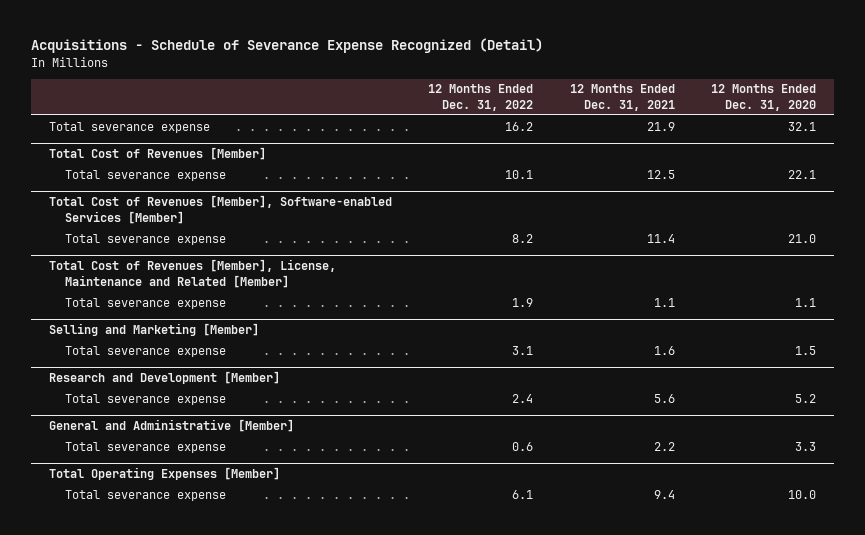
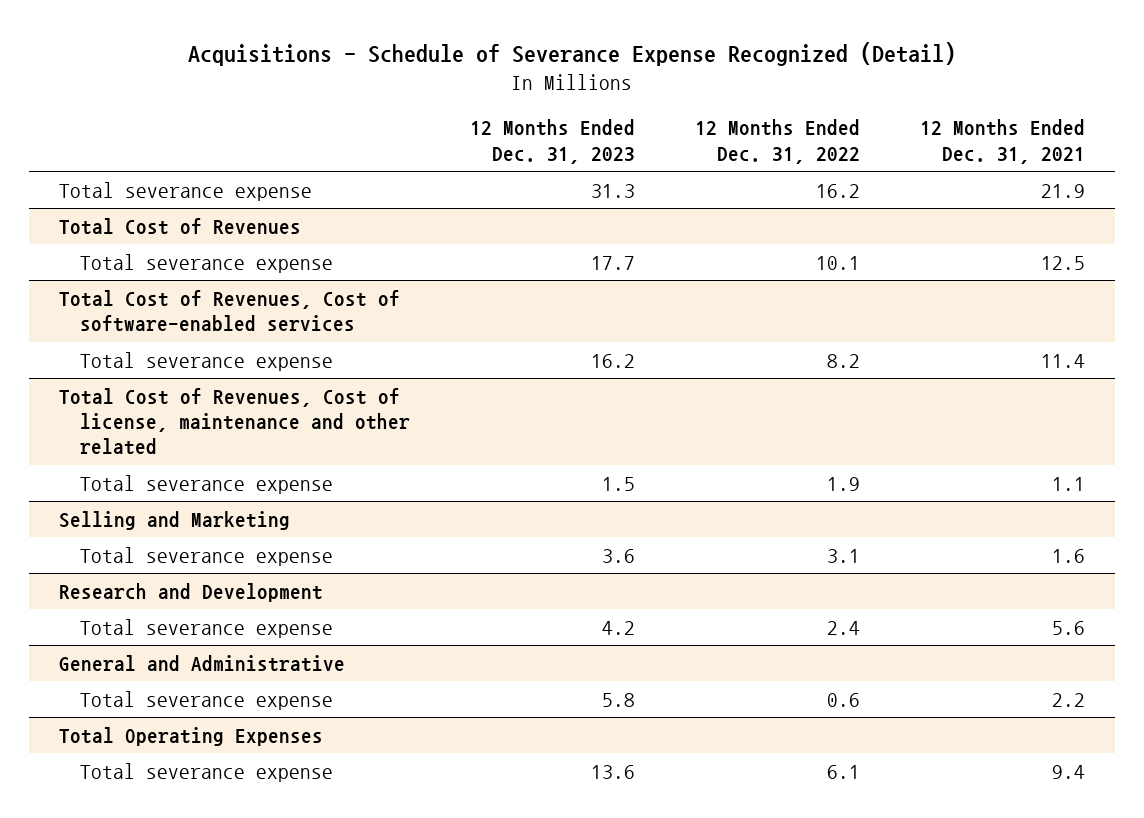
- | 12 Months Ended Dec. 31, 2022 | 12 Months Ended Dec. 31, 2021 | 12 Months Ended Dec. 31, 2020
+ | 12 Months Ended Dec. 31, 2023 | 12 Months Ended Dec. 31, 2022 | 12 Months Ended Dec. 31, 2021
- Total Cost of Revenues [Member]
+ Total Cost of Revenues
- Total Cost of Revenues [Member], Software-enabled Services [Member]
+ Total Cost of Revenues, Cost of software-enabled services
- Total Cost of Revenues [Member], License, Maintenance and Related [Member]
+ Total Cost of Revenues, Cost of license, maintenance and other related
- Selling and Marketing [Member]
+ Selling and Marketing
- Research and Development [Member]
+ Research and Development
- General and Administrative [Member]
+ General and Administrative
- Total Operating Expenses [Member]
+ Total Operating Expenses

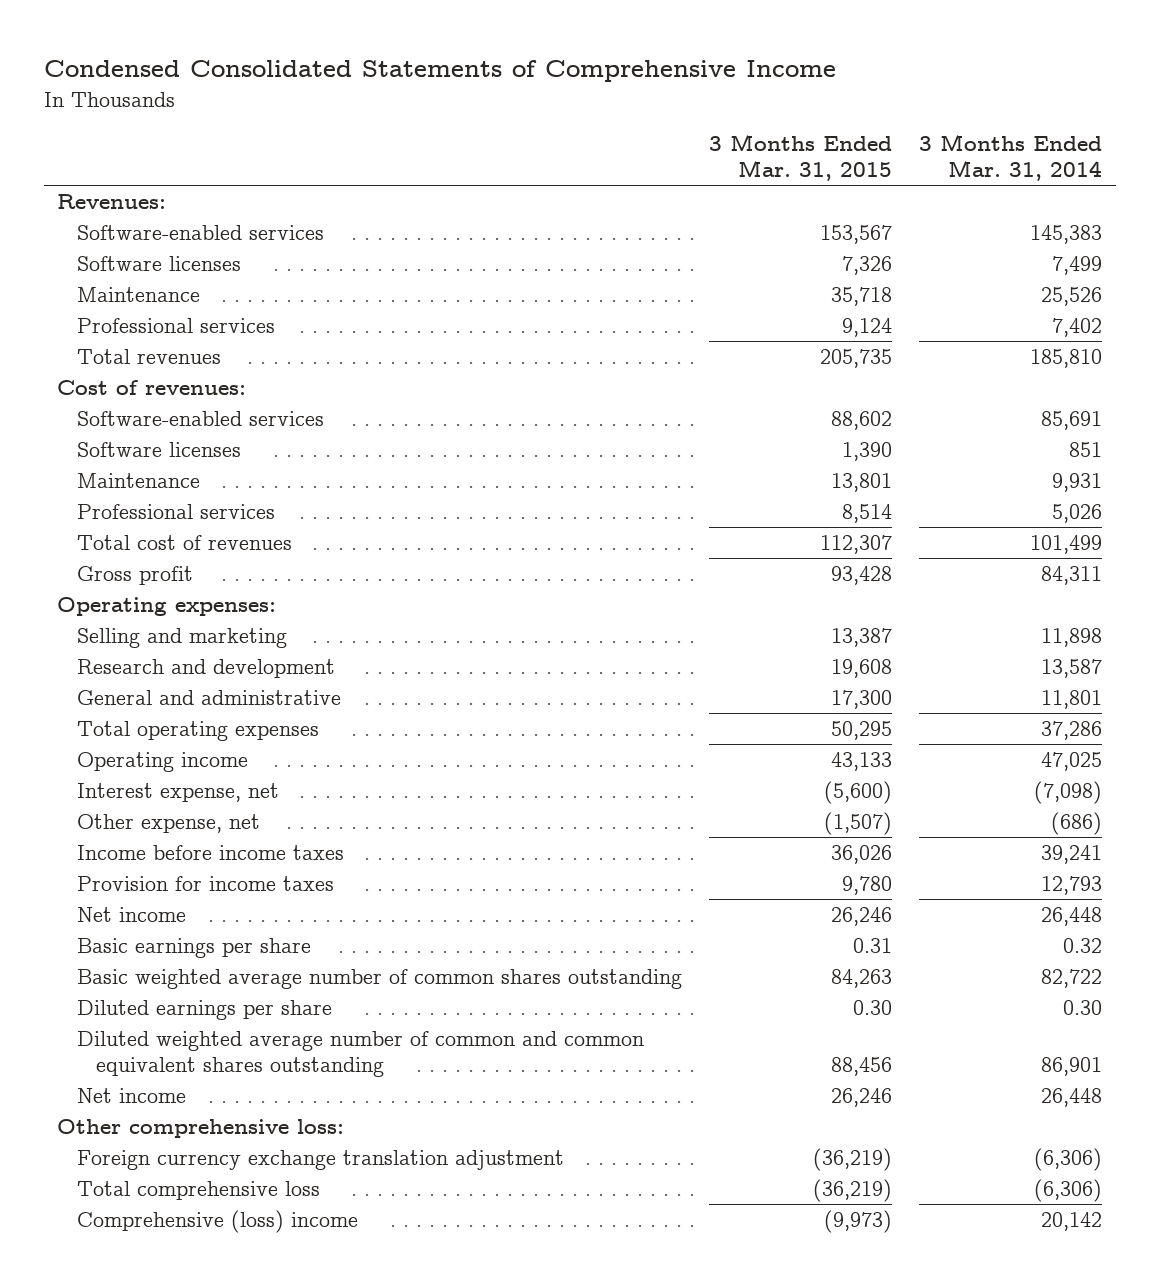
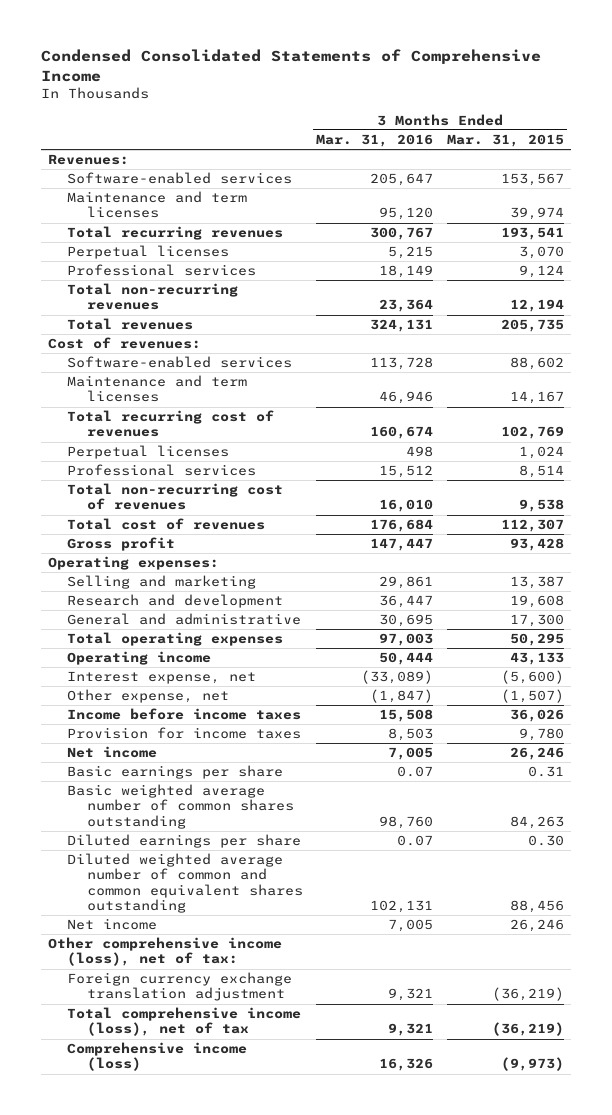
- | 3 Months Ended Mar. 31, 2015 | 3 Months Ended Mar. 31, 2014
+ | 3 Months Ended Mar. 31, 2016 | 3 Months Ended Mar. 31, 2015
- Software licenses | 7,326 | 7,499
- Maintenance | 35,718 | 25,526
+ Maintenance and term licenses | 95,120 | 39,974
+ Total recurring revenues | 300,767 | 193,541
+ Perpetual licenses | 5,215 | 3,070
+ Total non-recurring revenues | 23,364 | 12,194
- Software licenses | 1,390 | 851
- Maintenance | 13,801 | 9,931
+ Maintenance and term licenses | 46,946 | 14,167
+ Total recurring cost of revenues | 160,674 | 102,769
+ Perpetual licenses | 498 | 1,024
+ Total non-recurring cost of revenues | 16,010 | 9,538
- Other comprehensive loss:
+ Other comprehensive income (loss), net of tax:
- Total comprehensive loss | (36,219) | (6,306)
- Comprehensive (loss) income | (9,973) | 20,142
+ Total comprehensive income (loss), net of tax | 9,321 | (36,219)
+ Comprehensive income (loss) | 16,326 | (9,973)

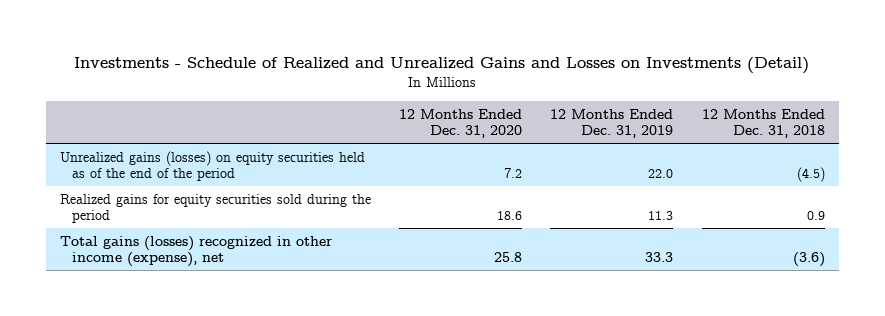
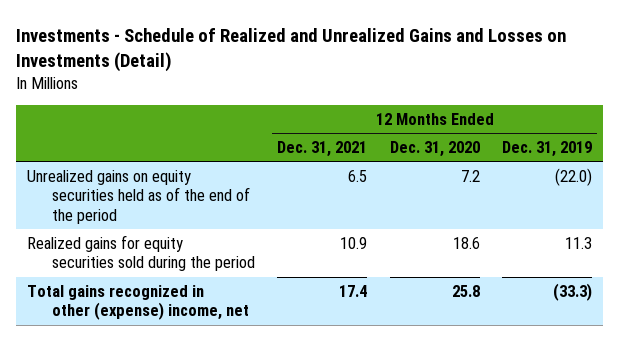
- | 12 Months Ended Dec. 31, 2020 | 12 Months Ended Dec. 31, 2019 | 12 Months Ended Dec. 31, 2018
+ | 12 Months Ended Dec. 31, 2021 | 12 Months Ended Dec. 31, 2020 | 12 Months Ended Dec. 31, 2019
- Unrealized gains (losses) on equity securities held as of the end of the period | 7.2 | 22.0 | (4.5)
+ Unrealized gains on equity securities held as of the end of the period | 6.5 | 7.2 | (22.0)
- Total gains (losses) recognized in other income (expense), net | 25.8 | 33.3 | (3.6)
+ Total gains recognized in other (expense) income, net | 17.4 | 25.8 | (33.3)

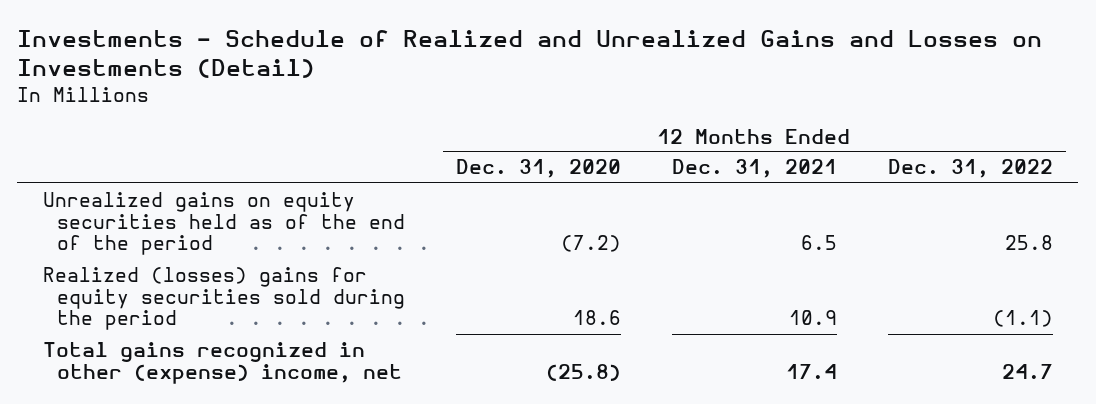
- | 12 Months Ended Dec. 31, 2021 | 12 Months Ended Dec. 31, 2020 | 12 Months Ended Dec. 31, 2019
+ | 12 Months Ended Dec. 31, 2020 | 12 Months Ended Dec. 31, 2021 | 12 Months Ended Dec. 31, 2022
- Unrealized gains on equity securities held as of the end of the period | 6.5 | 7.2 | (22.0)
- Realized gains for equity securities sold during the period | 10.9 | 18.6 | 11.3
- Total gains recognized in other (expense) income, net | 17.4 | 25.8 | (33.3)
+ Unrealized gains on equity securities held as of the end of the period | (7.2) | 6.5 | 25.8
+ Realized (losses) gains for equity securities sold during the period | 18.6 | 10.9 | (1.1)
+ Total gains recognized in other (expense) income, net | (25.8) | 17.4 | 24.7

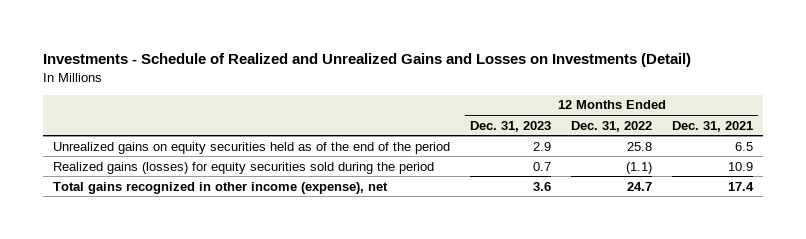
- | 12 Months Ended Dec. 31, 2020 | 12 Months Ended Dec. 31, 2021 | 12 Months Ended Dec. 31, 2022
+ | 12 Months Ended Dec. 31, 2023 | 12 Months Ended Dec. 31, 2022 | 12 Months Ended Dec. 31, 2021
- Realized (losses) gains for equity securities sold during the period | 18.6 | 10.9 | (1.1)
- Total gains recognized in other (expense) income, net | (25.8) | 17.4 | 24.7
+ Realized gains (losses) for equity securities sold during the period | 0.7 | (1.1) | 10.9
+ Total gains recognized in other income (expense), net | 3.6 | 24.7 | 17.4

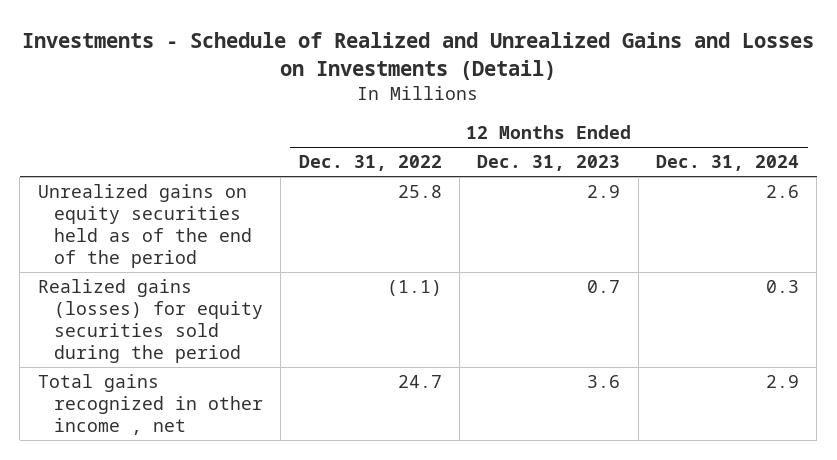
- | 12 Months Ended Dec. 31, 2023 | 12 Months Ended Dec. 31, 2022 | 12 Months Ended Dec. 31, 2021
+ | 12 Months Ended Dec. 31, 2022 | 12 Months Ended Dec. 31, 2023 | 12 Months Ended Dec. 31, 2024
- Total gains recognized in other income (expense), net | 3.6 | 24.7 | 17.4
+ Total gains recognized in other income , net | 24.7 | 3.6 | 2.9

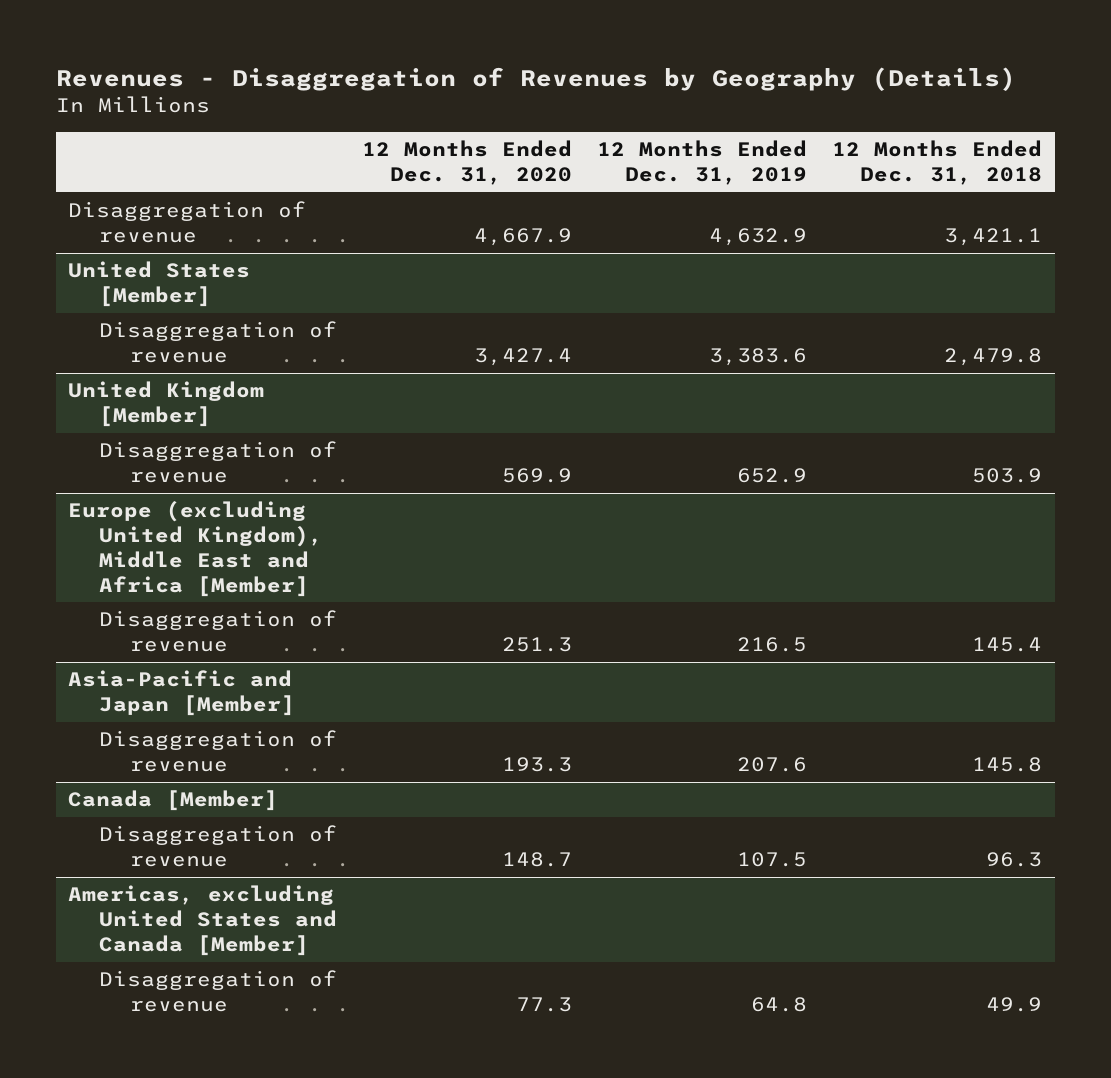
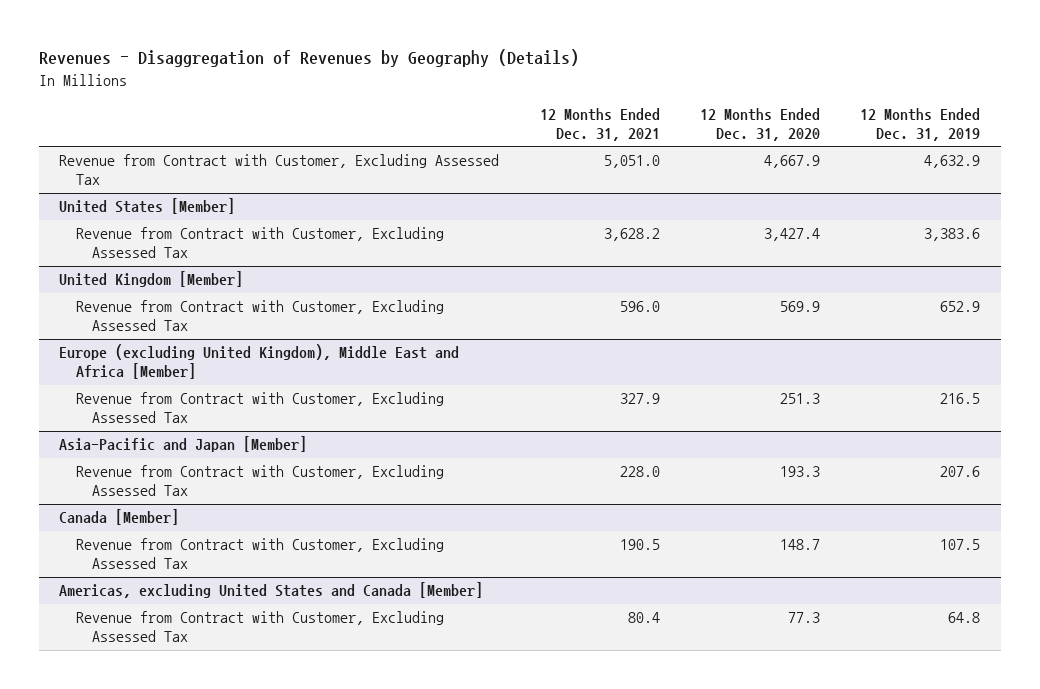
- | 12 Months Ended Dec. 31, 2020 | 12 Months Ended Dec. 31, 2019 | 12 Months Ended Dec. 31, 2018
+ | 12 Months Ended Dec. 31, 2021 | 12 Months Ended Dec. 31, 2020 | 12 Months Ended Dec. 31, 2019
- Disaggregation of revenue | 4,667.9 | 4,632.9 | 3,421.1
+ Revenue from Contract with Customer, Excluding Assessed Tax | 5,051.0 | 4,667.9 | 4,632.9
@ United States [Member]
- Disaggregation of revenue | 3,427.4 | 3,383.6 | 2,479.8
+ Revenue from Contract with Customer, Excluding Assessed Tax | 3,628.2 | 3,427.4 | 3,383.6
@ United Kingdom [Member]
- Disaggregation of revenue | 569.9 | 652.9 | 503.9
+ Revenue from Contract with Customer, Excluding Assessed Tax | 596.0 | 569.9 | 652.9
@ Europe (excluding United Kingdom), Middle East and Africa [Member]
- Disaggregation of revenue | 251.3 | 216.5 | 145.4
+ Revenue from Contract with Customer, Excluding Assessed Tax | 327.9 | 251.3 | 216.5
@ Asia-Pacific and Japan [Member]
- Disaggregation of revenue | 193.3 | 207.6 | 145.8
+ Revenue from Contract with Customer, Excluding Assessed Tax | 228.0 | 193.3 | 207.6
@ Canada [Member]
- Disaggregation of revenue | 148.7 | 107.5 | 96.3
+ Revenue from Contract with Customer, Excluding Assessed Tax | 190.5 | 148.7 | 107.5
@ Americas, excluding United States and Canada [Member]
- Disaggregation of revenue | 77.3 | 64.8 | 49.9
+ Revenue from Contract with Customer, Excluding Assessed Tax | 80.4 | 77.3 | 64.8

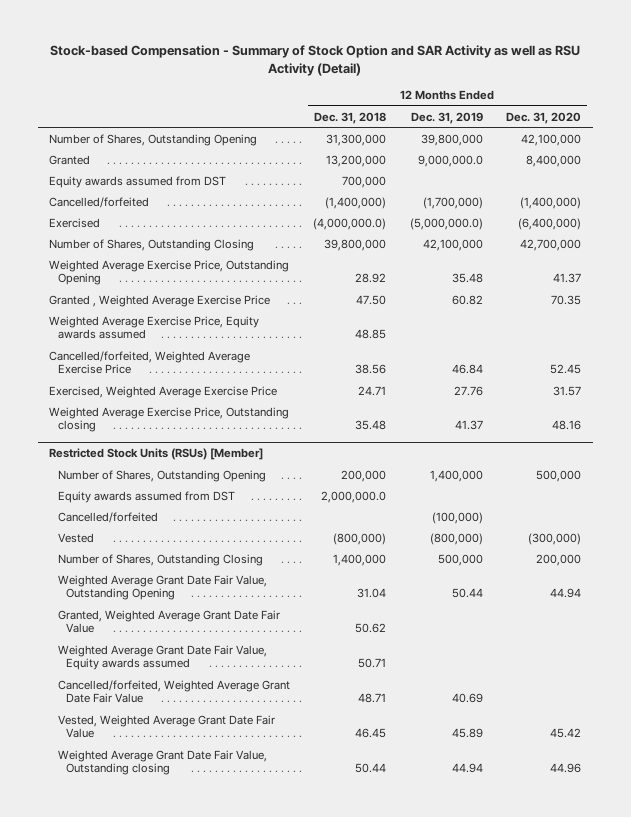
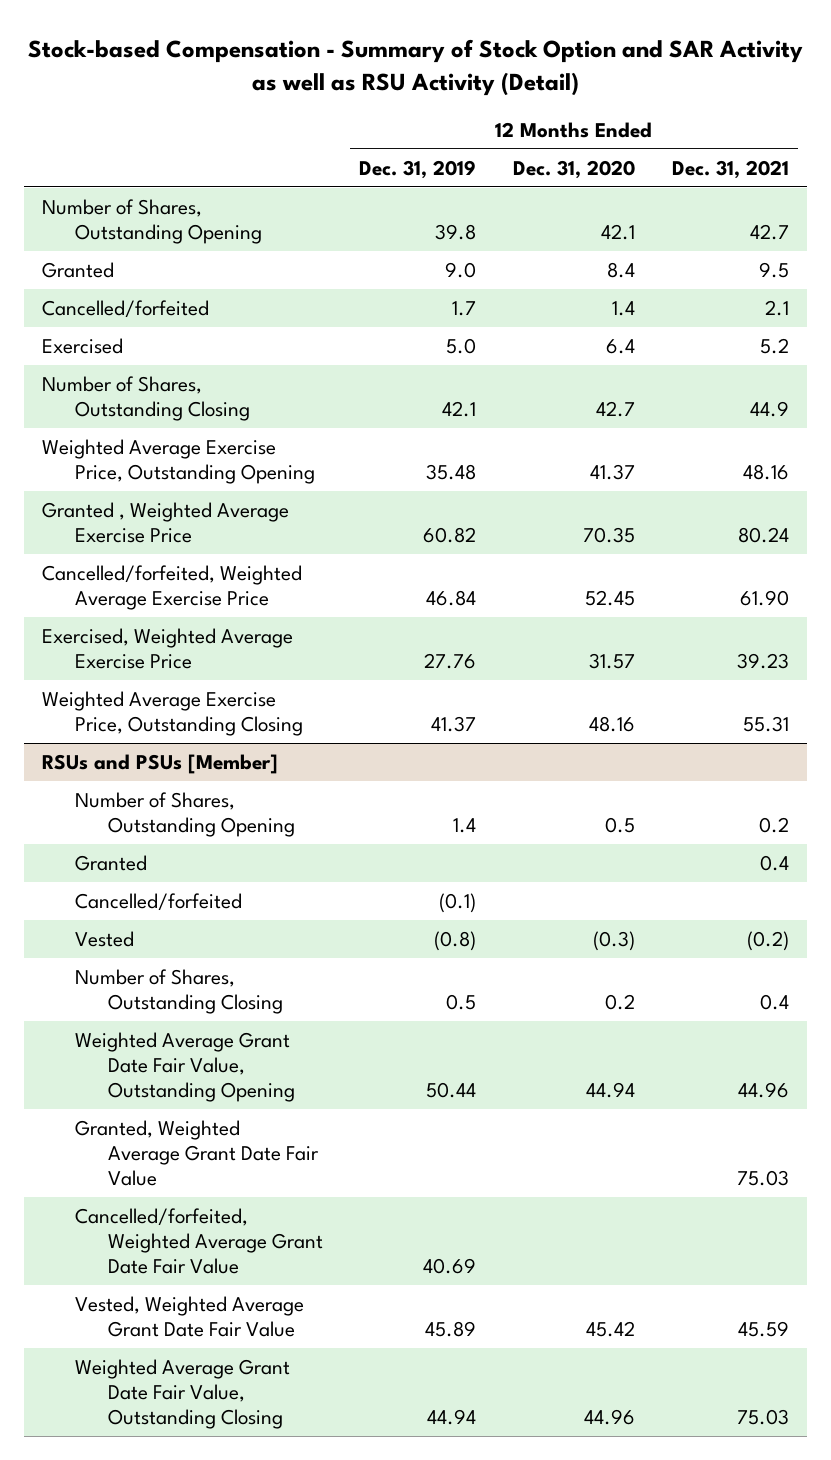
- | 12 Months Ended Dec. 31, 2018 | 12 Months Ended Dec. 31, 2019 | 12 Months Ended Dec. 31, 2020
+ | 12 Months Ended Dec. 31, 2019 | 12 Months Ended Dec. 31, 2020 | 12 Months Ended Dec. 31, 2021
- Number of Shares, Outstanding Opening | 31,300,000 | 39,800,000 | 42,100,000
- Granted | 13,200,000 | 9,000,000.0 | 8,400,000
- Equity awards assumed from DST | 700,000 | |
- Cancelled/forfeited | (1,400,000) | (1,700,000) | (1,400,000)
- Exercised | (4,000,000.0) | (5,000,000.0) | (6,400,000)
- Number of Shares, Outstanding Closing | 39,800,000 | 42,100,000 | 42,700,000
+ Number of Shares, Outstanding Opening | 39.8 | 42.1 | 42.7
+ Granted | 9.0 | 8.4 | 9.5
+ Cancelled/forfeited | 1.7 | 1.4 | 2.1
+ Exercised | 5.0 | 6.4 | 5.2
+ Number of Shares, Outstanding Closing | 42.1 | 42.7 | 44.9
- Weighted Average Exercise Price, Equity awards assumed | 48.85 | |
- Weighted Average Exercise Price, Outstanding closing | 35.48 | 41.37 | 48.16
- Restricted Stock Units (RSUs) [Member]
- Number of Shares, Outstanding Opening | 200,000 | 1,400,000 | 500,000
- Equity awards assumed from DST | 2,000,000.0 | |
- Cancelled/forfeited | | (100,000) |
- Vested | (800,000) | (800,000) | (300,000)
- Number of Shares, Outstanding Closing | 1,400,000 | 500,000 | 200,000
+ Weighted Average Exercise Price, Outstanding Closing | 41.37 | 48.16 | 55.31
+ RSUs and PSUs [Member]
+ Number of Shares, Outstanding Opening | 1.4 | 0.5 | 0.2
+ Granted | | | 0.4
+ Cancelled/forfeited | (0.1) | |
+ Vested | (0.8) | (0.3) | (0.2)
+ Number of Shares, Outstanding Closing | 0.5 | 0.2 | 0.4
- Weighted Average Grant Date Fair Value, Equity awards assumed | 50.71 | |
- Weighted Average Grant Date Fair Value, Outstanding closing | 50.44 | 44.94 | 44.96
+ Weighted Average Grant Date Fair Value, Outstanding Closing | 44.94 | 44.96 | 75.03

